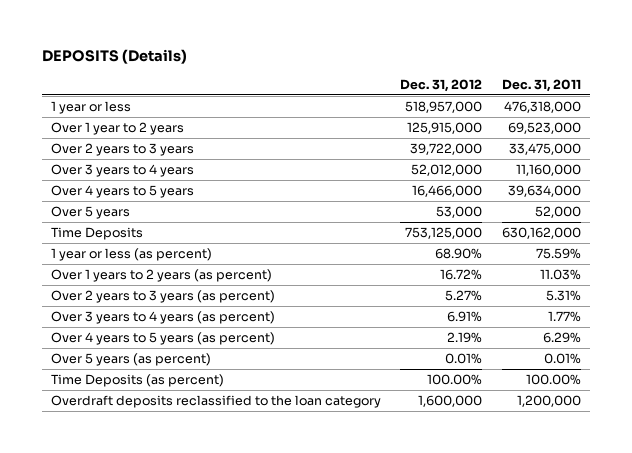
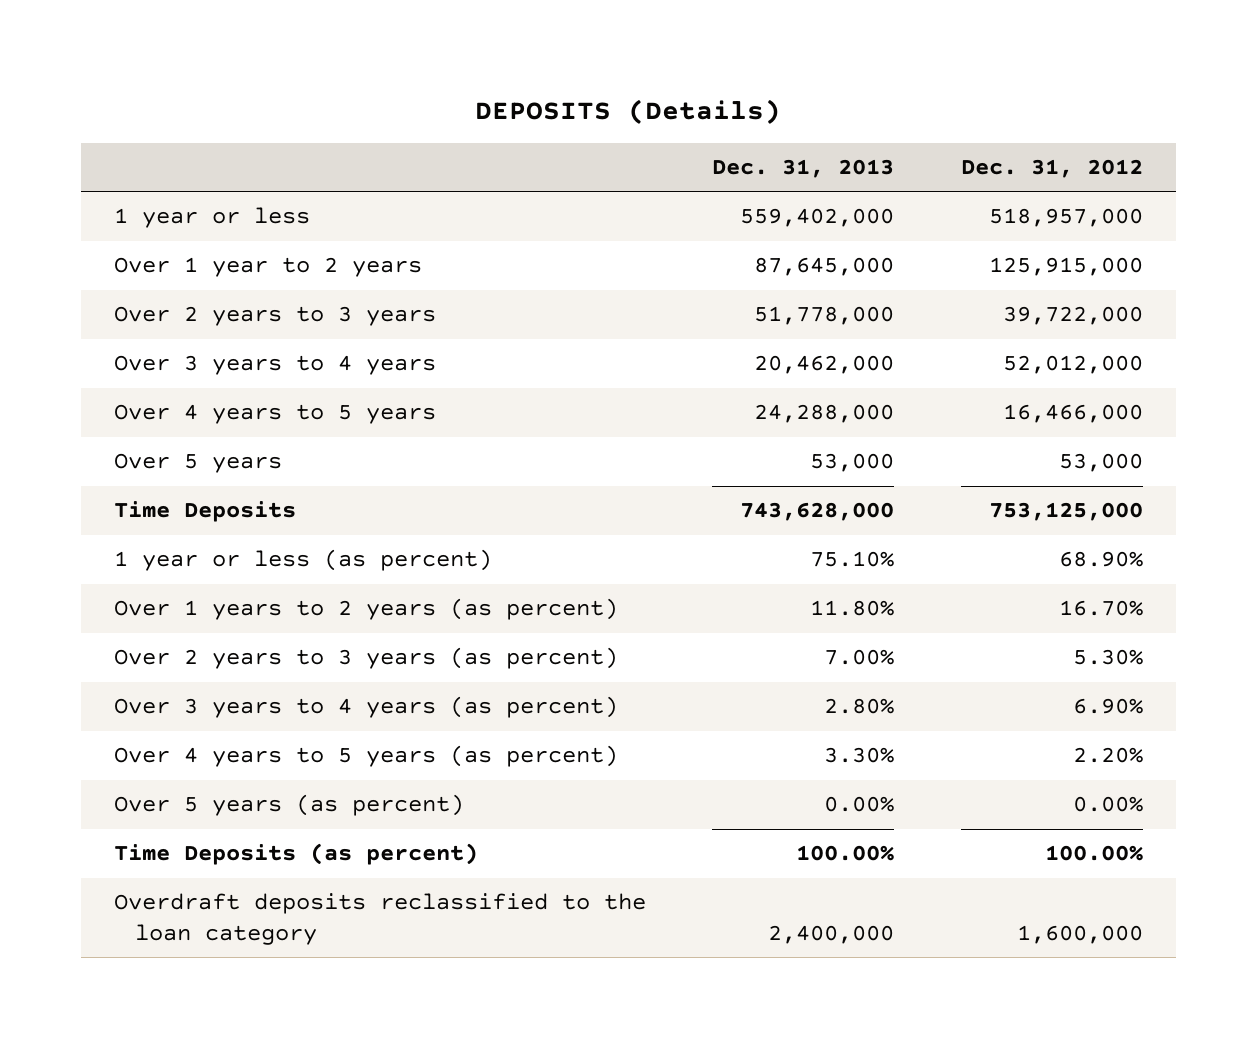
- | Dec. 31, 2012 | Dec. 31, 2011
+ | Dec. 31, 2013 | Dec. 31, 2012
- Over 1 years to 2 years (as percent) | 16.72% | 11.03%
- Over 2 years to 3 years (as percent) | 5.27% | 5.31%
- Over 3 years to 4 years (as percent) | 6.91% | 1.77%
- Over 4 years to 5 years (as percent) | 2.19% | 6.29%
- Over 5 years (as percent) | 0.01% | 0.01%
+ Over 1 years to 2 years (as percent) | 11.80% | 16.70%
+ Over 2 years to 3 years (as percent) | 7.00% | 5.30%
+ Over 3 years to 4 years (as percent) | 2.80% | 6.90%
+ Over 4 years to 5 years (as percent) | 3.30% | 2.20%
+ Over 5 years (as percent) | 0.00% | 0.00%

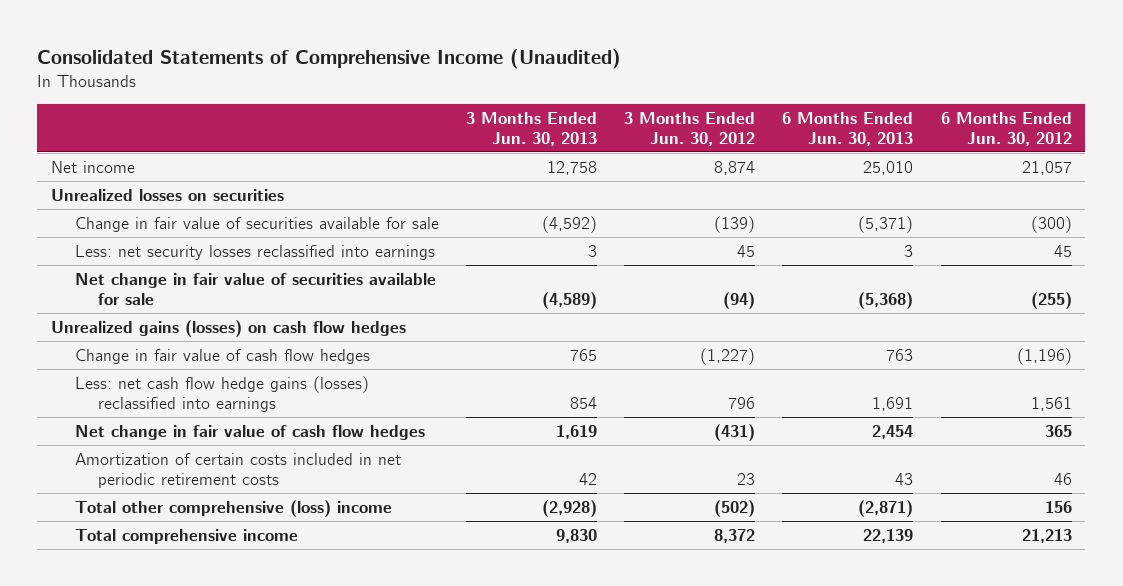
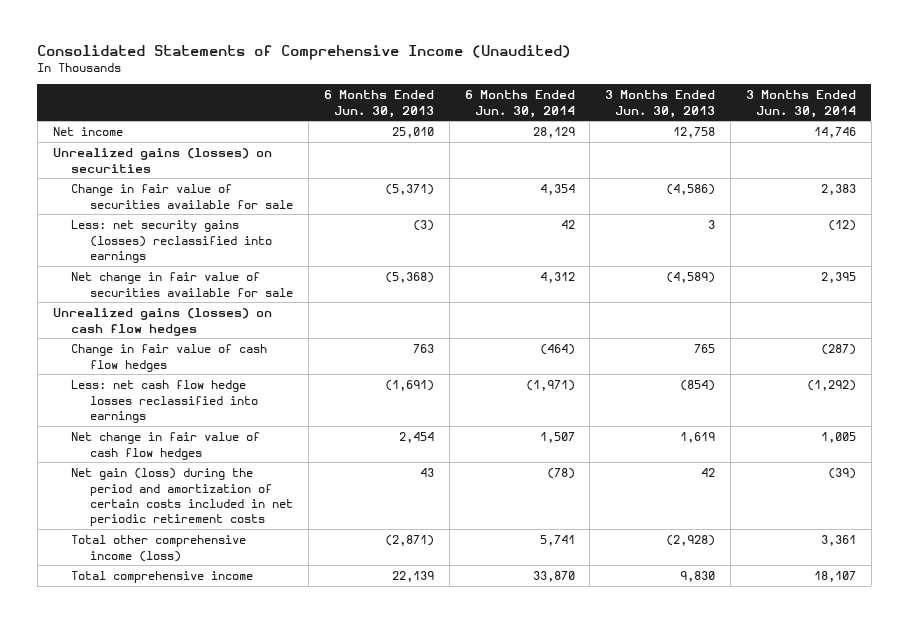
- | 3 Months Ended Jun. 30, 2013 | 3 Months Ended Jun. 30, 2012 | 6 Months Ended Jun. 30, 2013 | 6 Months Ended Jun. 30, 2012
+ | 6 Months Ended Jun. 30, 2013 | 6 Months Ended Jun. 30, 2014 | 3 Months Ended Jun. 30, 2013 | 3 Months Ended Jun. 30, 2014
- Unrealized losses on securities
- Change in fair value of securities available for sale | (4,592) | (139) | (5,371) | (300)
- Less: net security losses reclassified into earnings | 3 | 45 | 3 | 45
+ Unrealized gains (losses) on securities
+ Change in fair value of securities available for sale | (5,371) | 4,354 | (4,586) | 2,383
+ Less: net security gains (losses) reclassified into earnings | (3) | 42 | 3 | (12)
- Less: net cash flow hedge gains (losses) reclassified into earnings | 854 | 796 | 1,691 | 1,561
+ Less: net cash flow hedge losses reclassified into earnings | (1,691) | (1,971) | (854) | (1,292)
- Amortization of certain costs included in net periodic retirement costs | 42 | 23 | 43 | 46
- Total other comprehensive (loss) income | (2,928) | (502) | (2,871) | 156
+ Net gain (loss) during the period and amortization of certain costs included in net periodic retirement costs | 43 | (78) | 42 | (39)
+ Total other comprehensive income (loss) | (2,871) | 5,741 | (2,928) | 3,361

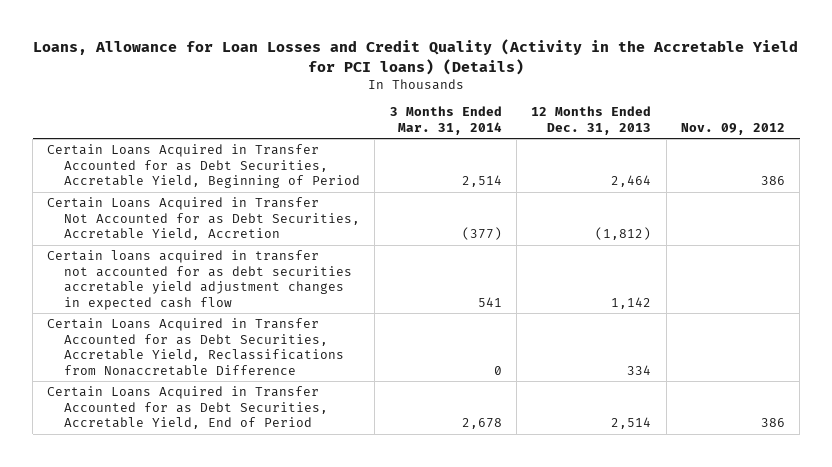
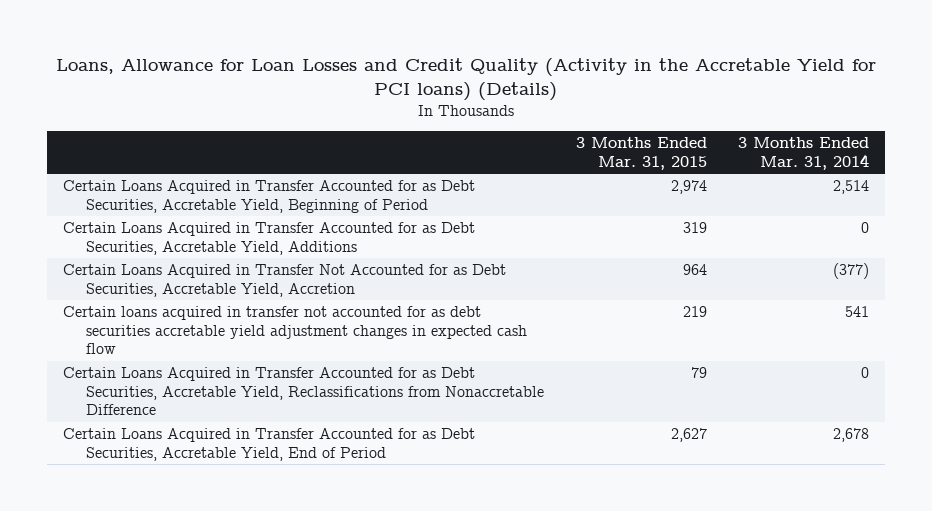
- | 3 Months Ended Mar. 31, 2014 | 12 Months Ended Dec. 31, 2013 | Nov. 09, 2012
+ | 3 Months Ended Mar. 31, 2015 | 3 Months Ended Mar. 31, 2014
+ Certain Loans Acquired in Transfer Accounted for as Debt Securities, Accretable Yield, Additions | 319 | 0

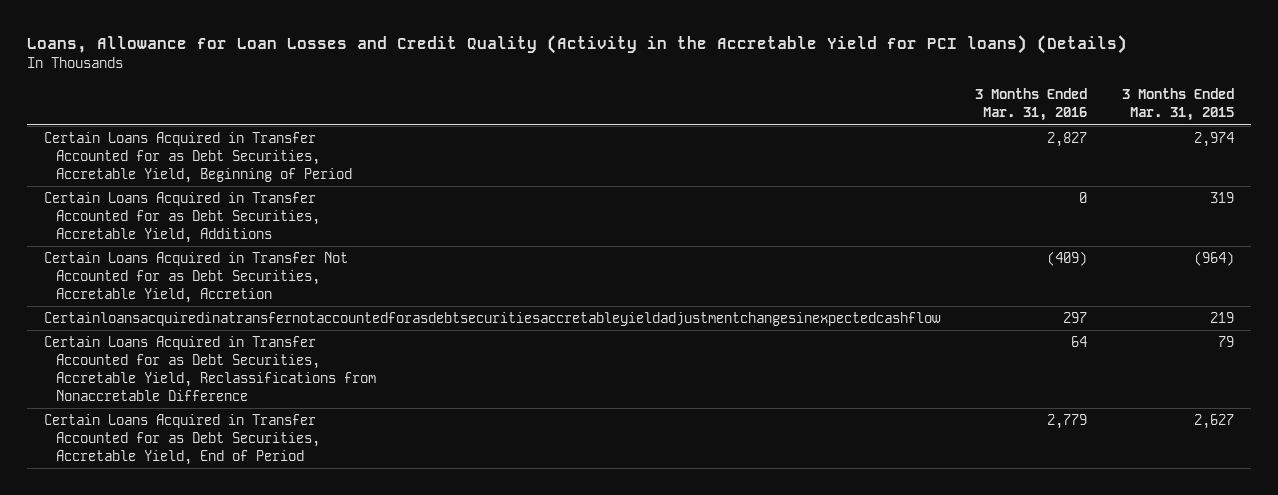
- | 3 Months Ended Mar. 31, 2015 | 3 Months Ended Mar. 31, 2014
+ | 3 Months Ended Mar. 31, 2016 | 3 Months Ended Mar. 31, 2015
- Certain Loans Acquired in Transfer Not Accounted for as Debt Securities, Accretable Yield, Accretion | 964 | (377)
- Certain loans acquired in transfer not accounted for as debt securities accretable yield adjustment changes in expected cash flow | 219 | 541
+ Certain Loans Acquired in Transfer Not Accounted for as Debt Securities, Accretable Yield, Accretion | (409) | (964)
+ Certainloansacquiredinatransfernotaccountedforasdebtsecuritiesaccretableyieldadjustmentchangesinexpectedcashflow | 297 | 219

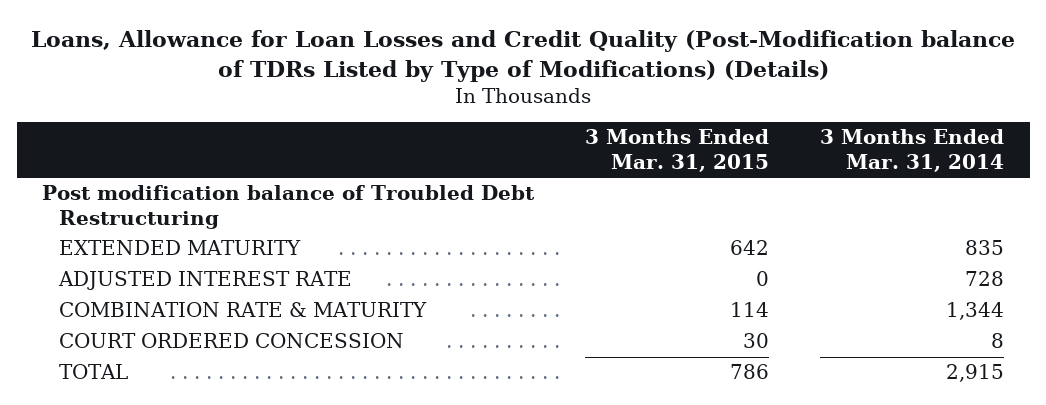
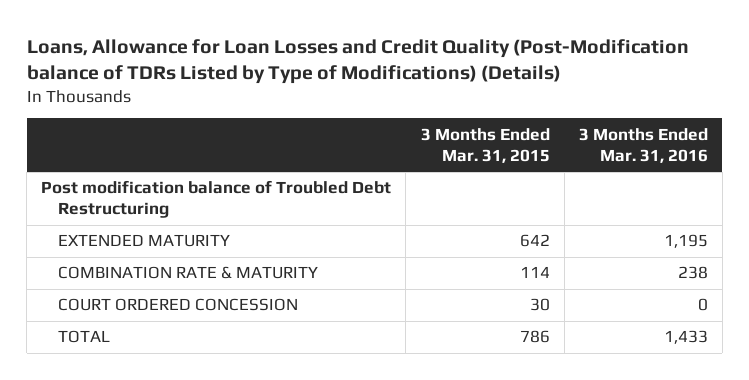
- | 3 Months Ended Mar. 31, 2015 | 3 Months Ended Mar. 31, 2014
+ | 3 Months Ended Mar. 31, 2015 | 3 Months Ended Mar. 31, 2016
- ADJUSTED INTEREST RATE | 0 | 728

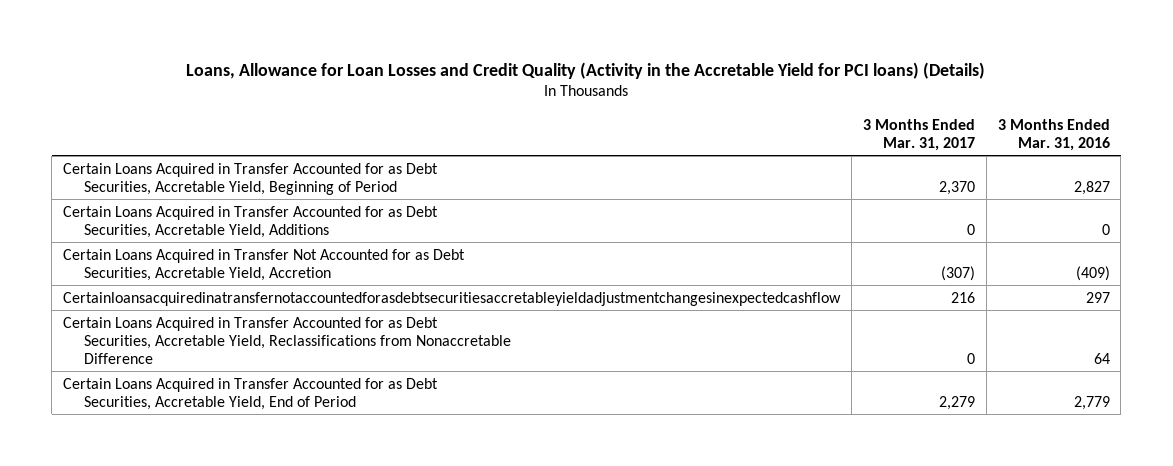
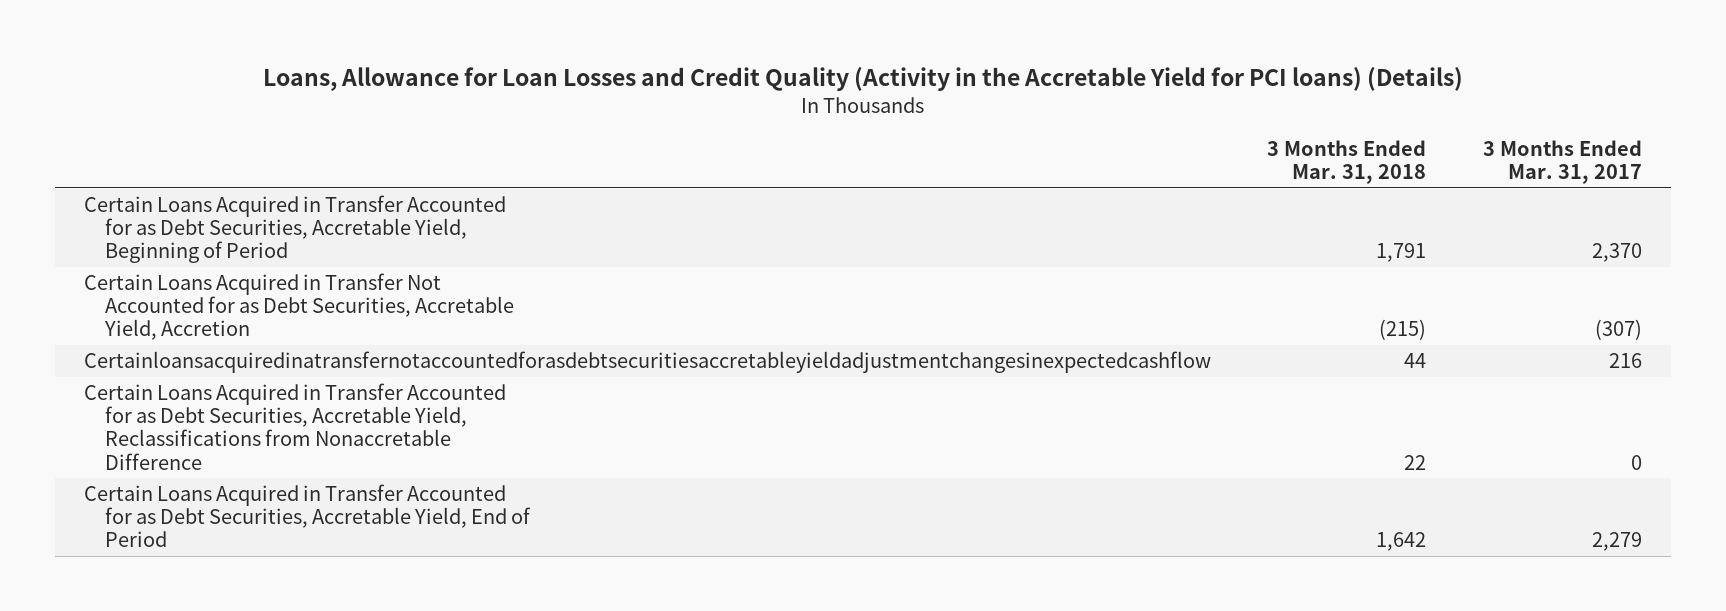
- | 3 Months Ended Mar. 31, 2017 | 3 Months Ended Mar. 31, 2016
+ | 3 Months Ended Mar. 31, 2018 | 3 Months Ended Mar. 31, 2017
- Certain Loans Acquired in Transfer Accounted for as Debt Securities, Accretable Yield, Additions | 0 | 0

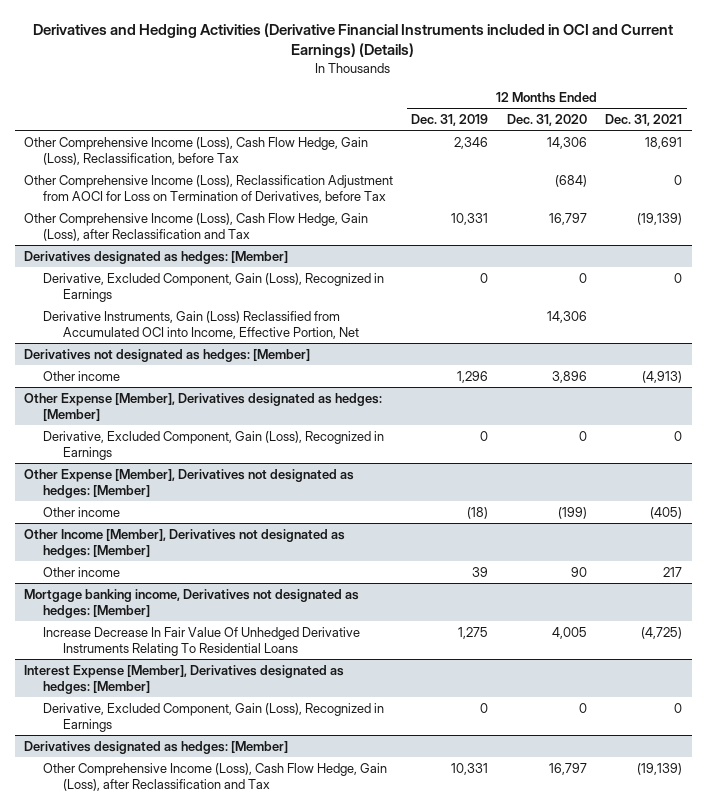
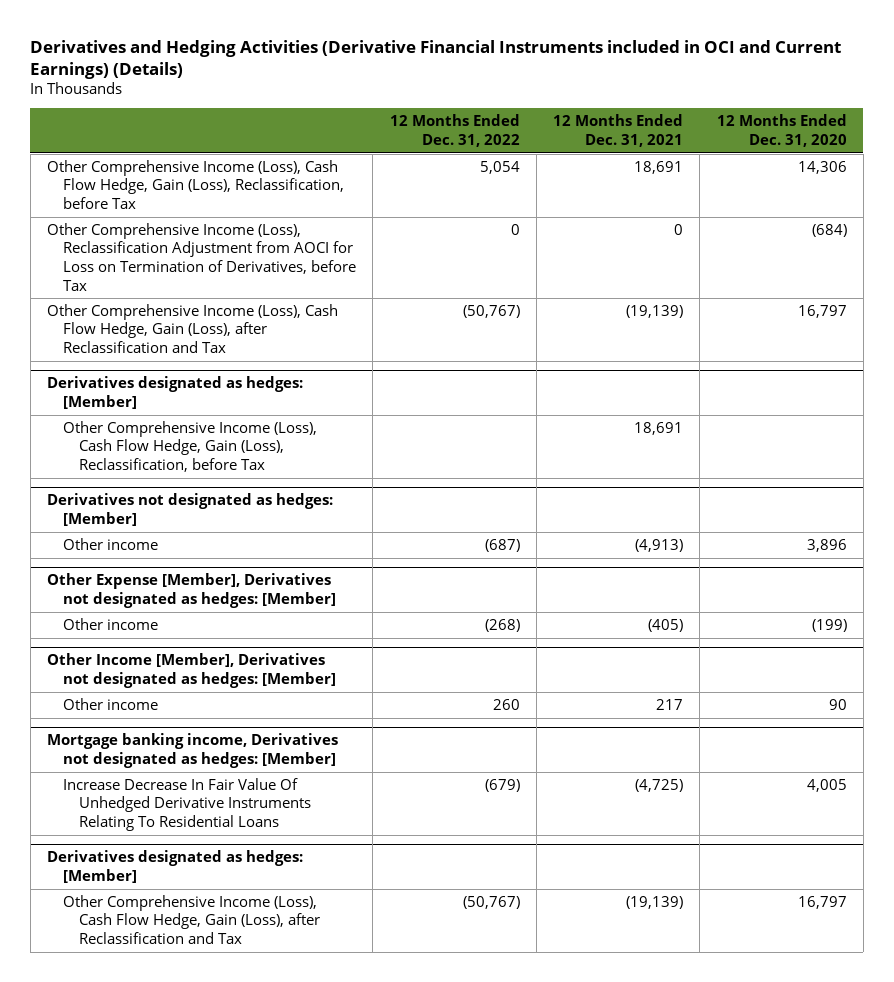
- | 12 Months Ended Dec. 31, 2019 | 12 Months Ended Dec. 31, 2020 | 12 Months Ended Dec. 31, 2021
+ | 12 Months Ended Dec. 31, 2022 | 12 Months Ended Dec. 31, 2021 | 12 Months Ended Dec. 31, 2020
@ Derivatives designated as hedges: [Member]
- Derivative, Excluded Component, Gain (Loss), Recognized in Earnings | 0 | 0 | 0
- Derivative Instruments, Gain (Loss) Reclassified from Accumulated OCI into Income, Effective Portion, Net | | 14,306 |
+ Other Comprehensive Income (Loss), Cash Flow Hedge, Gain (Loss), Reclassification, before Tax | | 18,691 |
- Other Expense [Member], Derivatives designated as hedges: [Member]
- Derivative, Excluded Component, Gain (Loss), Recognized in Earnings | 0 | 0 | 0
- Interest Expense [Member], Derivatives designated as hedges: [Member]
- Derivative, Excluded Component, Gain (Loss), Recognized in Earnings | 0 | 0 | 0

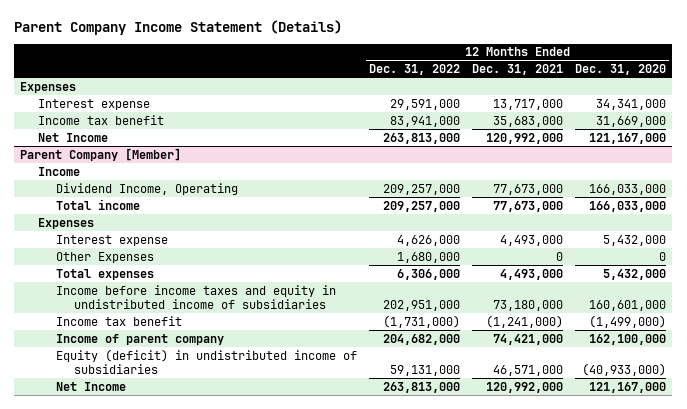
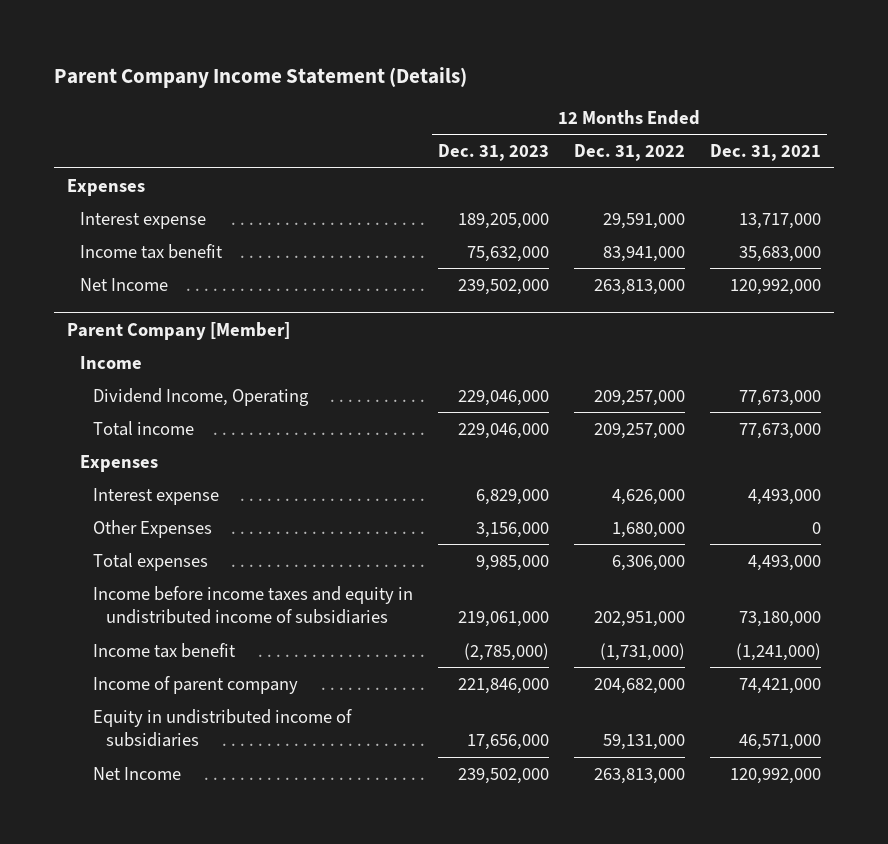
- | 12 Months Ended Dec. 31, 2022 | 12 Months Ended Dec. 31, 2021 | 12 Months Ended Dec. 31, 2020
+ | 12 Months Ended Dec. 31, 2023 | 12 Months Ended Dec. 31, 2022 | 12 Months Ended Dec. 31, 2021
@ Parent Company [Member]
- Equity (deficit) in undistributed income of subsidiaries | 59,131,000 | 46,571,000 | (40,933,000)
+ Equity in undistributed income of subsidiaries | 17,656,000 | 59,131,000 | 46,571,000

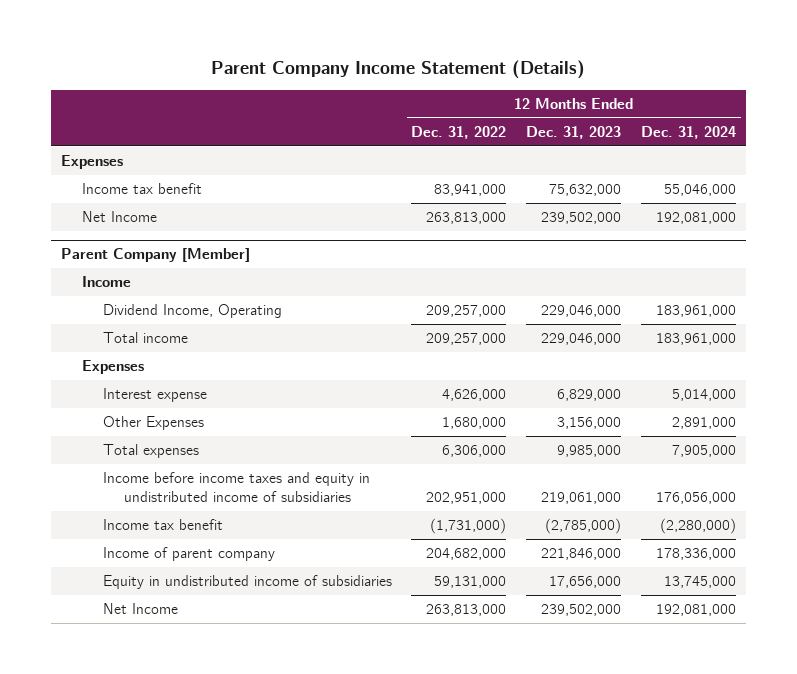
- | 12 Months Ended Dec. 31, 2023 | 12 Months Ended Dec. 31, 2022 | 12 Months Ended Dec. 31, 2021
+ | 12 Months Ended Dec. 31, 2022 | 12 Months Ended Dec. 31, 2023 | 12 Months Ended Dec. 31, 2024
- Interest expense | 189,205,000 | 29,591,000 | 13,717,000

